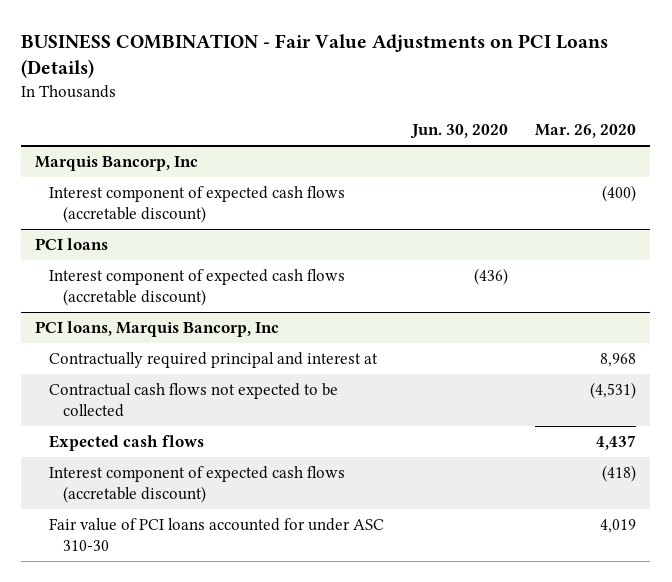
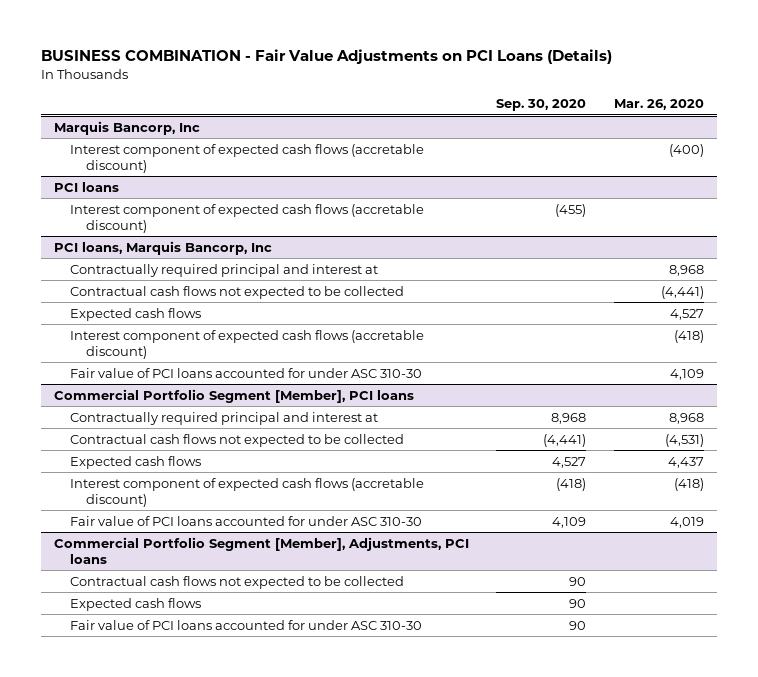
- | Jun. 30, 2020 | Mar. 26, 2020
+ | Sep. 30, 2020 | Mar. 26, 2020
@ PCI loans, Marquis Bancorp, Inc
+ Contractual cash flows not expected to be collected | | (4,441)
+ Expected cash flows | | 4,527
+ Interest component of expected cash flows (accretable discount) | | (418)
+ Fair value of PCI loans accounted for under ASC 310-30 | | 4,109
+ Commercial Portfolio Segment [Member], PCI loans
+ Contractually required principal and interest at | 8,968 | 8,968
+ Commercial Portfolio Segment [Member], Adjustments, PCI loans
+ Contractual cash flows not expected to be collected | 90 |
+ Expected cash flows | 90 |
+ Fair value of PCI loans accounted for under ASC 310-30 | 90 |

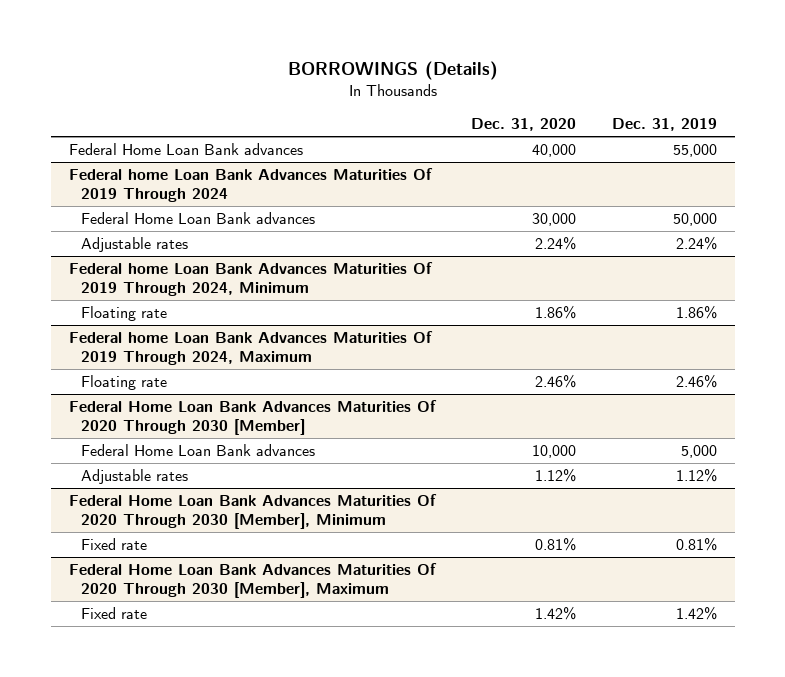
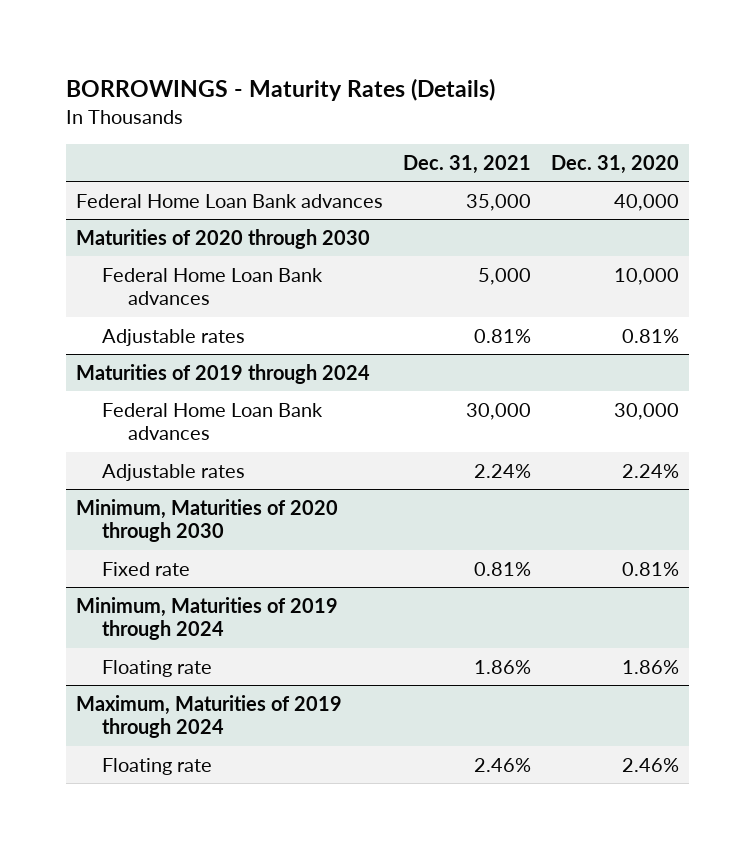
- BORROWINGS (Details)
+ BORROWINGS - Maturity Rates (Details)
- | Dec. 31, 2020 | Dec. 31, 2019
+ | Dec. 31, 2021 | Dec. 31, 2020
- Federal home Loan Bank Advances Maturities Of 2019 Through 2024
+ Maturities of 2020 through 2030
+ Federal Home Loan Bank advances | 5,000 | 10,000
+ Adjustable rates | 0.81% | 0.81%
+ Maturities of 2019 through 2024
- Federal home Loan Bank Advances Maturities Of 2019 Through 2024, Minimum
+ Minimum, Maturities of 2020 through 2030
+ Fixed rate | 0.81% | 0.81%
+ Minimum, Maturities of 2019 through 2024
- Federal home Loan Bank Advances Maturities Of 2019 Through 2024, Maximum
+ Maximum, Maturities of 2019 through 2024
- Federal Home Loan Bank Advances Maturities Of 2020 Through 2030 [Member]
- Federal Home Loan Bank advances | 10,000 | 5,000
- Adjustable rates | 1.12% | 1.12%
- Federal Home Loan Bank Advances Maturities Of 2020 Through 2030 [Member], Minimum
- Fixed rate | 0.81% | 0.81%
- Federal Home Loan Bank Advances Maturities Of 2020 Through 2030 [Member], Maximum
- Fixed rate | 1.42% | 1.42%

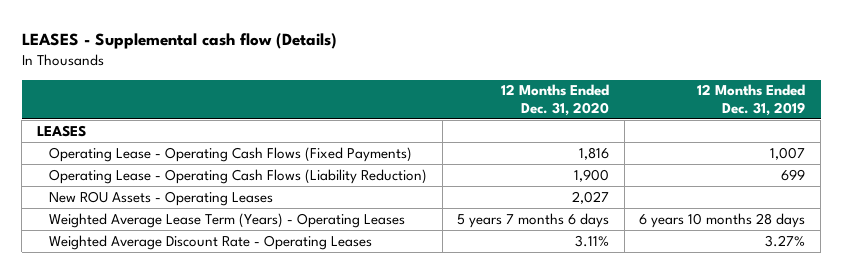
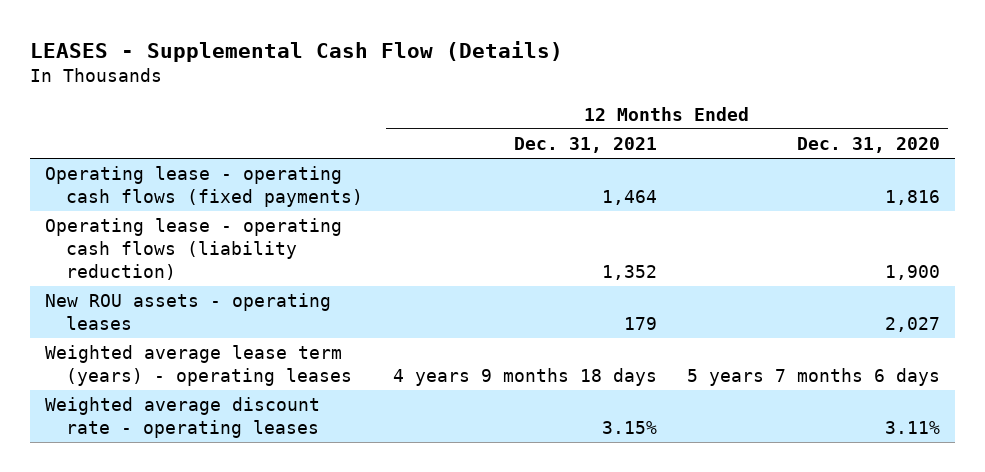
- LEASES - Supplemental cash flow (Details)
+ LEASES - Supplemental Cash Flow (Details)
- | 12 Months Ended Dec. 31, 2020 | 12 Months Ended Dec. 31, 2019
+ | 12 Months Ended Dec. 31, 2021 | 12 Months Ended Dec. 31, 2020
- LEASES
- Operating Lease - Operating Cash Flows (Fixed Payments) | 1,816 | 1,007
- Operating Lease - Operating Cash Flows (Liability Reduction) | 1,900 | 699
- New ROU Assets - Operating Leases | 2,027 |
- Weighted Average Lease Term (Years) - Operating Leases | 5 years 7 months 6 days | 6 years 10 months 28 days
- Weighted Average Discount Rate - Operating Leases | 3.11% | 3.27%
+ Operating lease - operating cash flows (fixed payments) | 1,464 | 1,816
+ Operating lease - operating cash flows (liability reduction) | 1,352 | 1,900
+ New ROU assets - operating leases | 179 | 2,027
+ Weighted average lease term (years) - operating leases | 4 years 9 months 18 days | 5 years 7 months 6 days
+ Weighted average discount rate - operating leases | 3.15% | 3.11%

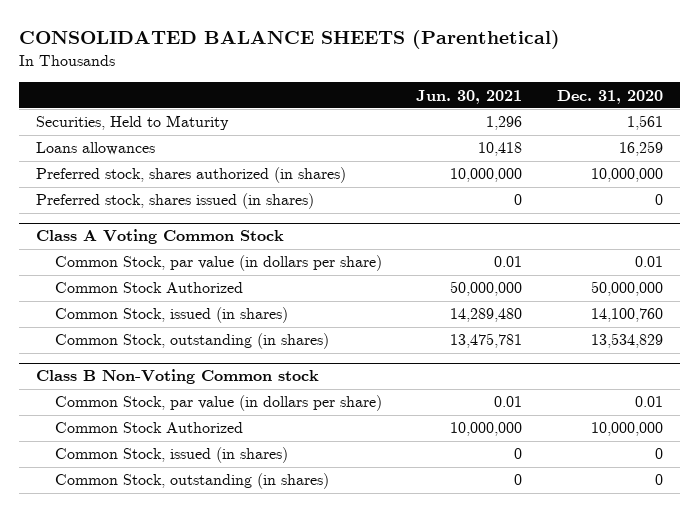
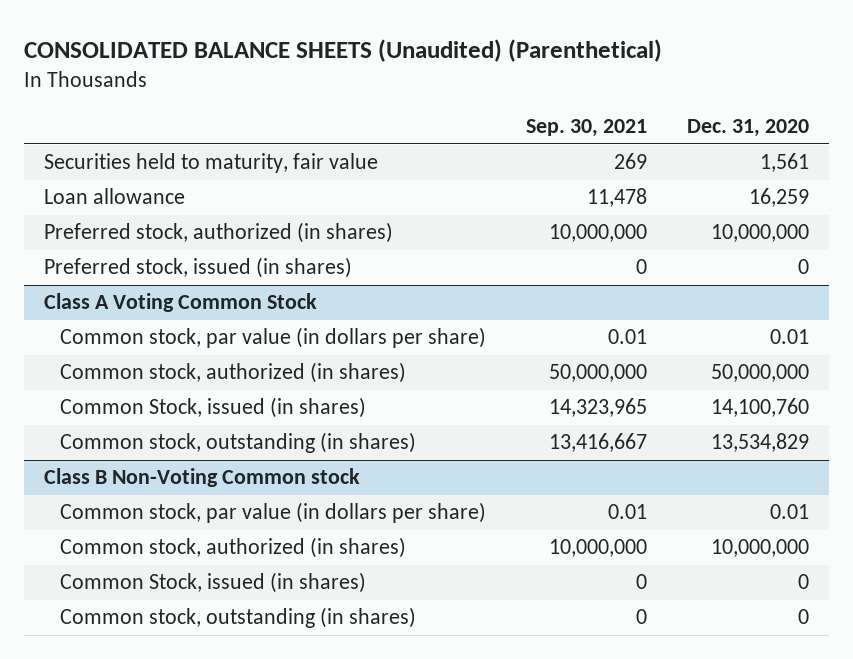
- CONSOLIDATED BALANCE SHEETS (Parenthetical)
+ CONSOLIDATED BALANCE SHEETS (Unaudited) (Parenthetical)
- | Jun. 30, 2021 | Dec. 31, 2020
+ | Sep. 30, 2021 | Dec. 31, 2020
- Securities, Held to Maturity | 1,296 | 1,561
- Loans allowances | 10,418 | 16,259
- Preferred stock, shares authorized (in shares) | 10,000,000 | 10,000,000
- Preferred stock, shares issued (in shares) | 0 | 0
+ Securities held to maturity, fair value | 269 | 1,561
+ Loan allowance | 11,478 | 16,259
+ Preferred stock, authorized (in shares) | 10,000,000 | 10,000,000
+ Preferred stock, issued (in shares) | 0 | 0
@ Class A Voting Common Stock
- Common Stock, par value (in dollars per share) | 0.01 | 0.01
- Common Stock Authorized | 50,000,000 | 50,000,000
+ Common stock, par value (in dollars per share) | 0.01 | 0.01
+ Common stock, authorized (in shares) | 50,000,000 | 50,000,000
- Common Stock, outstanding (in shares) | 13,475,781 | 13,534,829
+ Common stock, outstanding (in shares) | 13,416,667 | 13,534,829
@ Class B Non-Voting Common stock
- Common Stock, par value (in dollars per share) | 0.01 | 0.01
- Common Stock Authorized | 10,000,000 | 10,000,000
+ Common stock, par value (in dollars per share) | 0.01 | 0.01
+ Common stock, authorized (in shares) | 10,000,000 | 10,000,000
- Common Stock, outstanding (in shares) | 0 | 0
+ Common stock, outstanding (in shares) | 0 | 0

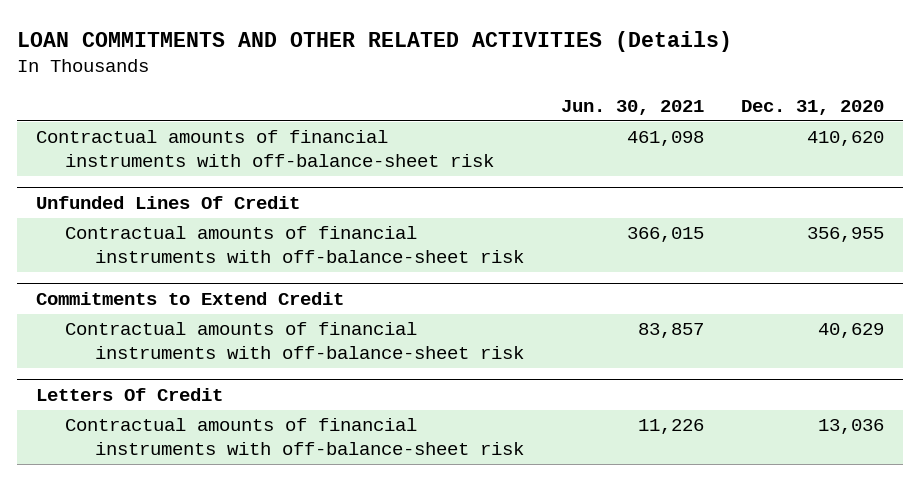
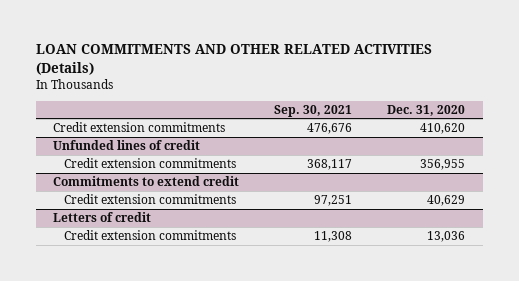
- | Jun. 30, 2021 | Dec. 31, 2020
+ | Sep. 30, 2021 | Dec. 31, 2020
- Contractual amounts of financial instruments with off-balance-sheet risk | 461,098 | 410,620
- Unfunded Lines Of Credit
- Contractual amounts of financial instruments with off-balance-sheet risk | 366,015 | 356,955
- Commitments to Extend Credit
- Contractual amounts of financial instruments with off-balance-sheet risk | 83,857 | 40,629
- Letters Of Credit
- Contractual amounts of financial instruments with off-balance-sheet risk | 11,226 | 13,036
+ Credit extension commitments | 476,676 | 410,620
+ Unfunded lines of credit
+ Credit extension commitments | 368,117 | 356,955
+ Commitments to extend credit
+ Credit extension commitments | 97,251 | 40,629
+ Letters of credit
+ Credit extension commitments | 11,308 | 13,036

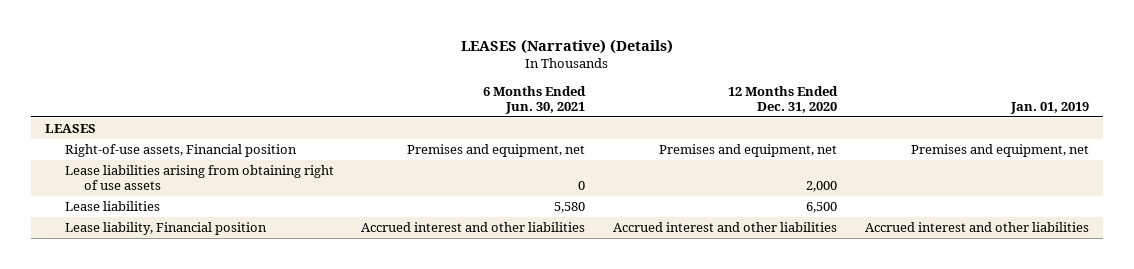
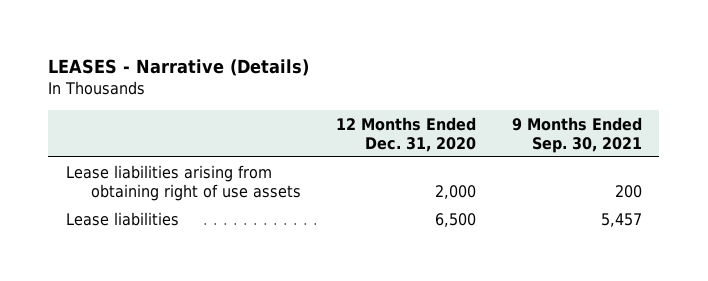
- LEASES (Narrative) (Details)
+ LEASES - Narrative (Details)
- | 6 Months Ended Jun. 30, 2021 | 12 Months Ended Dec. 31, 2020 | Jan. 01, 2019
+ | 12 Months Ended Dec. 31, 2020 | 9 Months Ended Sep. 30, 2021
- LEASES
- Right-of-use assets, Financial position | Premises and equipment, net | Premises and equipment, net | Premises and equipment, net
- Lease liability, Financial position | Accrued interest and other liabilities | Accrued interest and other liabilities | Accrued interest and other liabilities

